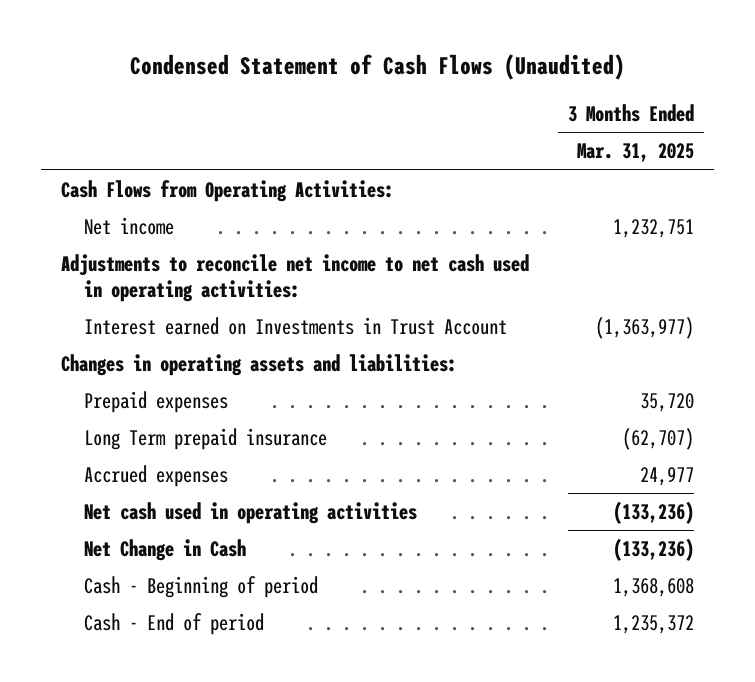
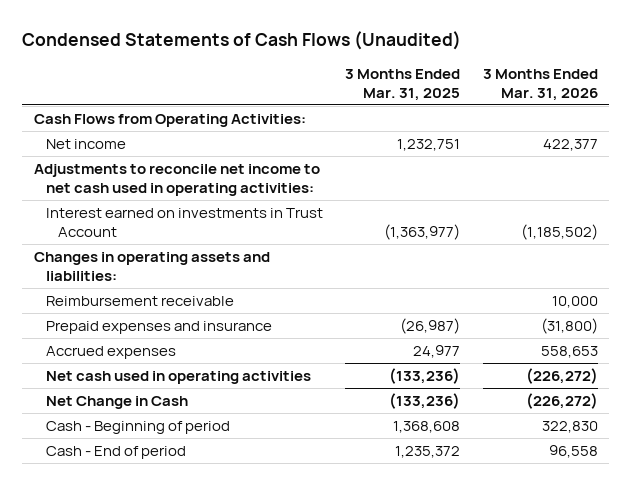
- Condensed Statement of Cash Flows (Unaudited)
+ Condensed Statements of Cash Flows (Unaudited)
- | 3 Months Ended Mar. 31, 2025
+ | 3 Months Ended Mar. 31, 2025 | 3 Months Ended Mar. 31, 2026
- Interest earned on Investments in Trust Account | (1,363,977)
+ Interest earned on investments in Trust Account | (1,363,977) | (1,185,502)
- Prepaid expenses | 35,720
- Long Term prepaid insurance | (62,707)
+ Reimbursement receivable | | 10,000
+ Prepaid expenses and insurance | (26,987) | (31,800)

